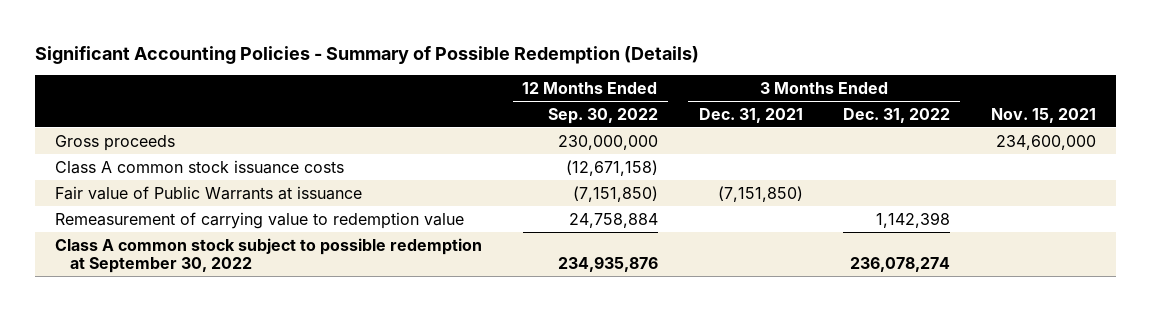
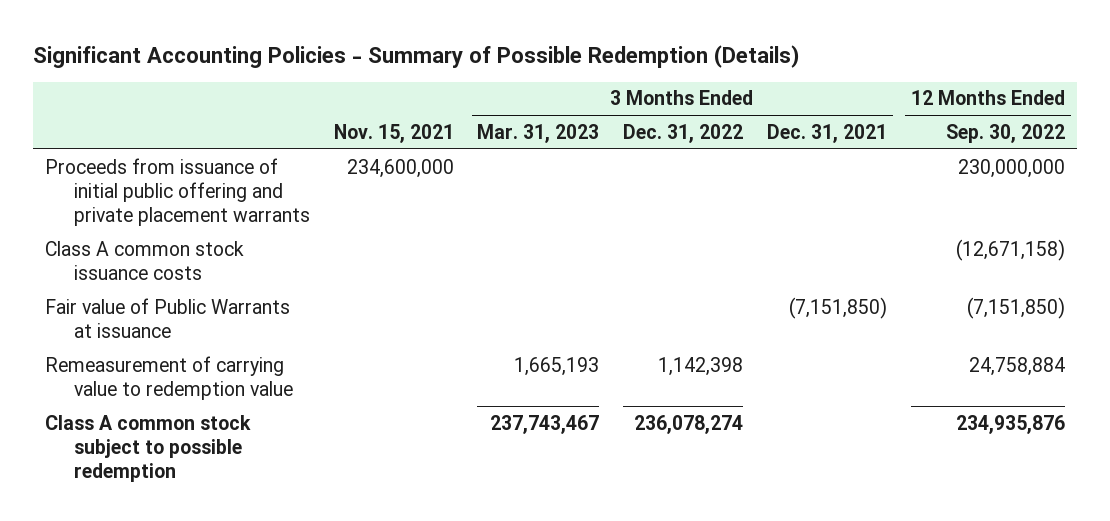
- | 12 Months Ended Sep. 30, 2022 | 3 Months Ended Dec. 31, 2021 | 3 Months Ended Dec. 31, 2022 | Nov. 15, 2021
+ | Nov. 15, 2021 | 3 Months Ended Mar. 31, 2023 | 3 Months Ended Dec. 31, 2022 | 3 Months Ended Dec. 31, 2021 | 12 Months Ended Sep. 30, 2022
- Gross proceeds | 230,000,000 | | | 234,600,000
+ Proceeds from issuance of initial public offering and private placement warrants | 234,600,000 | | | | 230,000,000
- Class A common stock subject to possible redemption at September 30, 2022 | 234,935,876 | | 236,078,274 |
+ Class A common stock subject to possible redemption | | 237,743,467 | 236,078,274 | | 234,935,876

